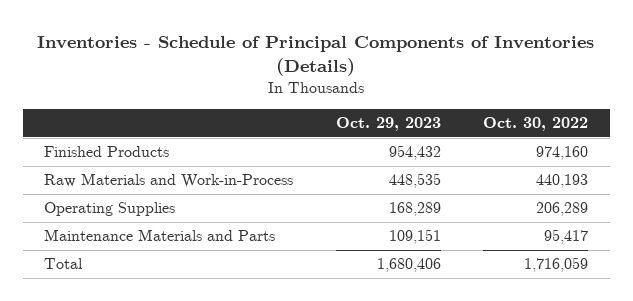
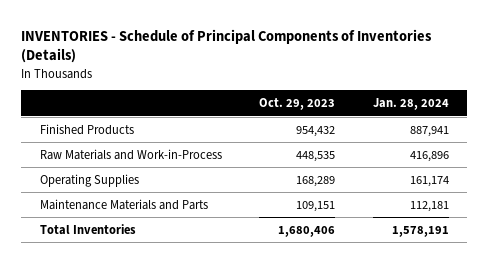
- Inventories - Schedule of Principal Components of Inventories (Details)
+ INVENTORIES - Schedule of Principal Components of Inventories (Details)
- | Oct. 29, 2023 | Oct. 30, 2022
+ | Oct. 29, 2023 | Jan. 28, 2024
- Total | 1,680,406 | 1,716,059
+ Total Inventories | 1,680,406 | 1,578,191

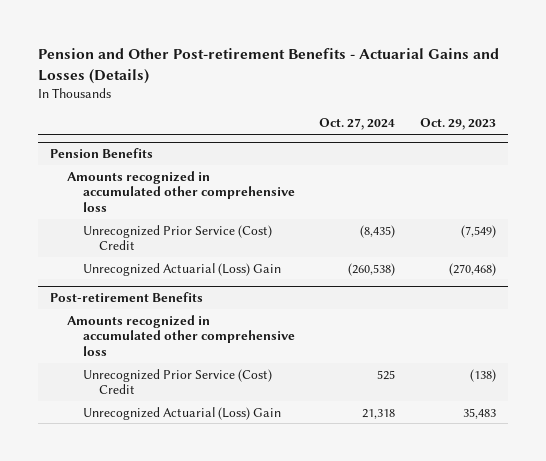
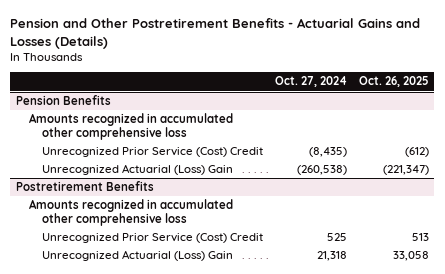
- Pension and Other Post-retirement Benefits - Actuarial Gains and Losses (Details)
+ Pension and Other Postretirement Benefits - Actuarial Gains and Losses (Details)
- | Oct. 27, 2024 | Oct. 29, 2023
+ | Oct. 27, 2024 | Oct. 26, 2025
- Post-retirement Benefits
+ Postretirement Benefits

